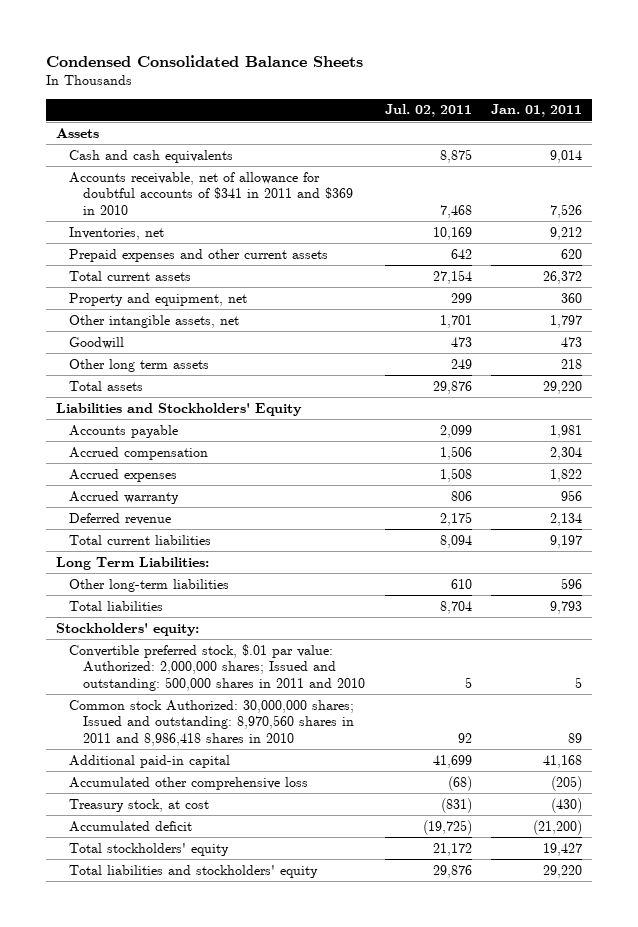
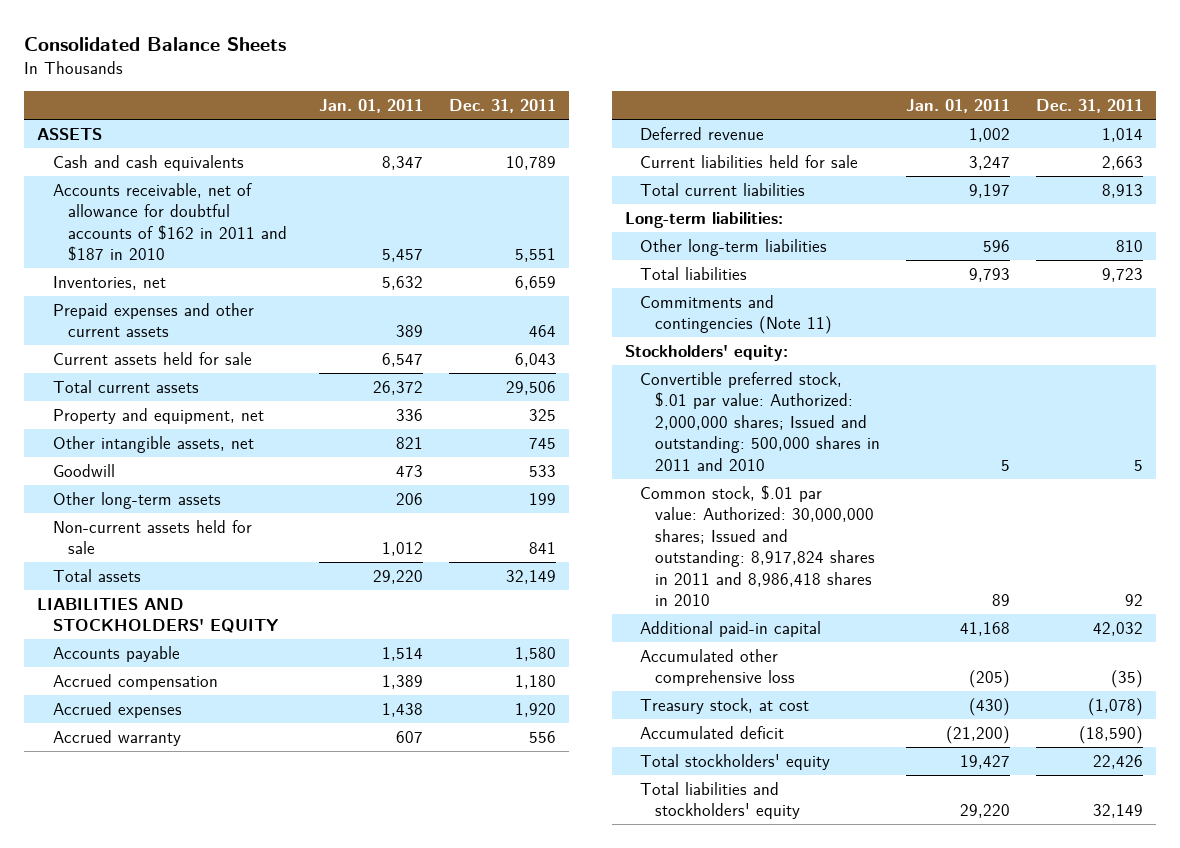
- Condensed Consolidated Balance Sheets
+ Consolidated Balance Sheets
- | Jul. 02, 2011 | Jan. 01, 2011
+ | Jan. 01, 2011 | Dec. 31, 2011
- Assets
- Cash and cash equivalents | 8,875 | 9,014
- Accounts receivable, net of allowance for doubtful accounts of $341 in 2011 and $369 in 2010 | 7,468 | 7,526
- Inventories, net | 10,169 | 9,212
- Prepaid expenses and other current assets | 642 | 620
+ ASSETS
+ Cash and cash equivalents | 8,347 | 10,789
+ Accounts receivable, net of allowance for doubtful accounts of $162 in 2011 and $187 in 2010 | 5,457 | 5,551
+ Inventories, net | 5,632 | 6,659
+ Prepaid expenses and other current assets | 389 | 464
+ Current assets held for sale | 6,547 | 6,043
- Property and equipment, net | 299 | 360
- Other intangible assets, net | 1,701 | 1,797
+ Property and equipment, net | 336 | 325
+ Other intangible assets, net | 821 | 745
- Other long term assets | 249 | 218
+ Other long-term assets | 206 | 199
+ Non-current assets held for sale | 1,012 | 841
- Liabilities and Stockholders' Equity
- Accounts payable | 2,099 | 1,981
- Accrued compensation | 1,506 | 2,304
- Accrued expenses | 1,508 | 1,822
- Accrued warranty | 806 | 956
- Deferred revenue | 2,175 | 2,134
+ LIABILITIES AND STOCKHOLDERS' EQUITY
+ Accounts payable | 1,514 | 1,580
+ Accrued compensation | 1,389 | 1,180
+ Accrued expenses | 1,438 | 1,920
+ Accrued warranty | 607 | 556
+ Deferred revenue | 1,002 | 1,014
+ Current liabilities held for sale | 3,247 | 2,663
- Long Term Liabilities:
+ Long-term liabilities:
+ Commitments and contingencies (Note 11)
- Common stock Authorized: 30,000,000 shares; Issued and outstanding: 8,970,560 shares in 2011 and 8,986,418 shares in 2010 | 92 | 89
+ Common stock, $.01 par value: Authorized: 30,000,000 shares; Issued and outstanding: 8,917,824 shares in 2011 and 8,986,418 shares in 2010 | 89 | 92

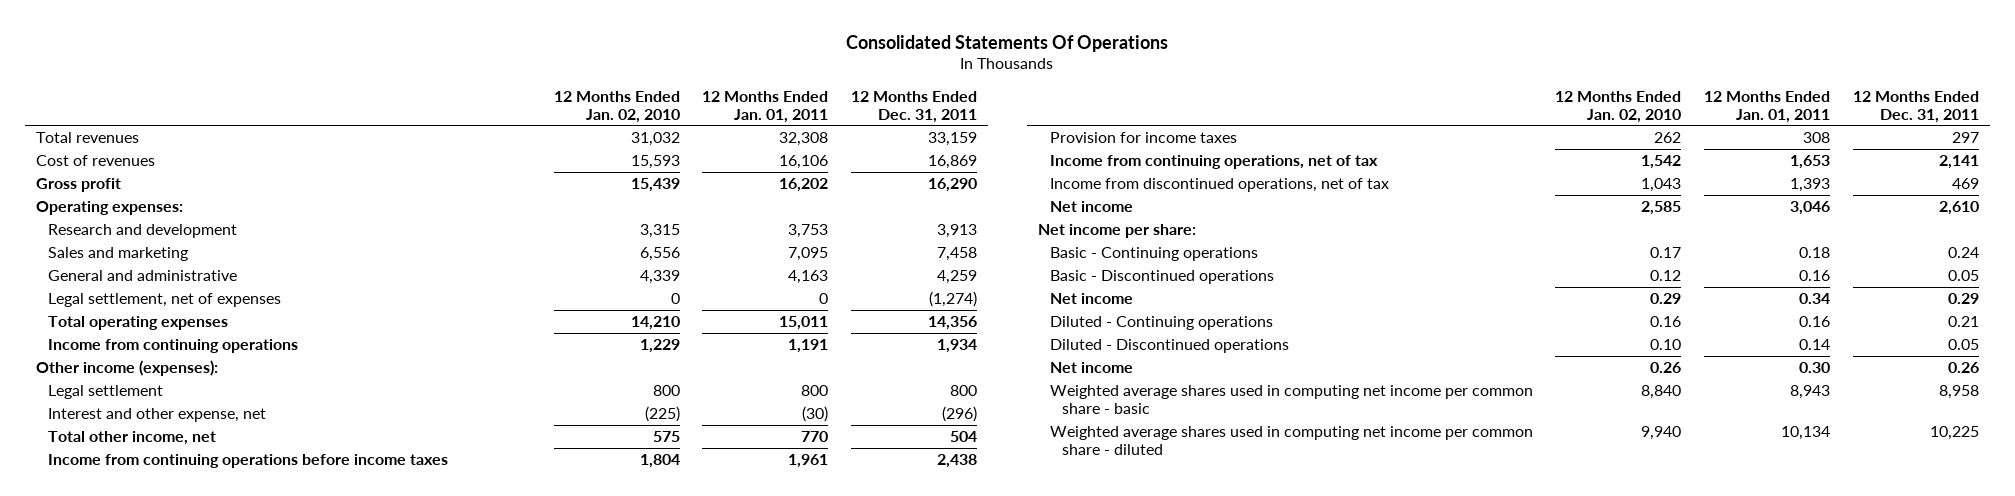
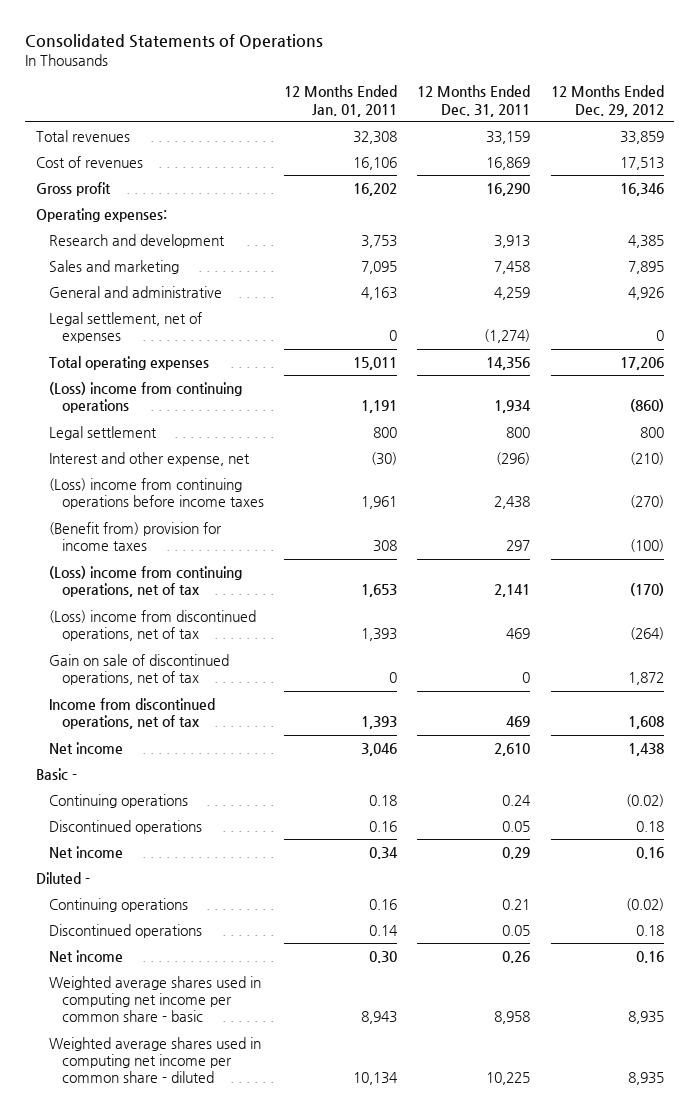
- Consolidated Statements Of Operations
+ Consolidated Statements of Operations
- | 12 Months Ended Jan. 02, 2010 | 12 Months Ended Jan. 01, 2011 | 12 Months Ended Dec. 31, 2011
+ | 12 Months Ended Jan. 01, 2011 | 12 Months Ended Dec. 31, 2011 | 12 Months Ended Dec. 29, 2012
- Income from continuing operations | 1,229 | 1,191 | 1,934
- Other income (expenses):
+ (Loss) income from continuing operations | 1,191 | 1,934 | (860)
- Total other income, net | 575 | 770 | 504
- Income from continuing operations before income taxes | 1,804 | 1,961 | 2,438
- Provision for income taxes | 262 | 308 | 297
- Income from continuing operations, net of tax | 1,542 | 1,653 | 2,141
+ (Loss) income from continuing operations before income taxes | 1,961 | 2,438 | (270)
+ (Benefit from) provision for income taxes | 308 | 297 | (100)
+ (Loss) income from continuing operations, net of tax | 1,653 | 2,141 | (170)
+ (Loss) income from discontinued operations, net of tax | 1,393 | 469 | (264)
+ Gain on sale of discontinued operations, net of tax | 0 | 0 | 1,872
- Net income per share:
- Basic - Continuing operations | 0.17 | 0.18 | 0.24
- Basic - Discontinued operations | 0.12 | 0.16 | 0.05
+ Basic -
+ Continuing operations | 0.18 | 0.24 | (0.02)
+ Discontinued operations | 0.16 | 0.05 | 0.18
- Diluted - Continuing operations | 0.16 | 0.16 | 0.21
- Diluted - Discontinued operations | 0.10 | 0.14 | 0.05
+ Diluted -
+ Continuing operations | 0.16 | 0.21 | (0.02)
+ Discontinued operations | 0.14 | 0.05 | 0.18

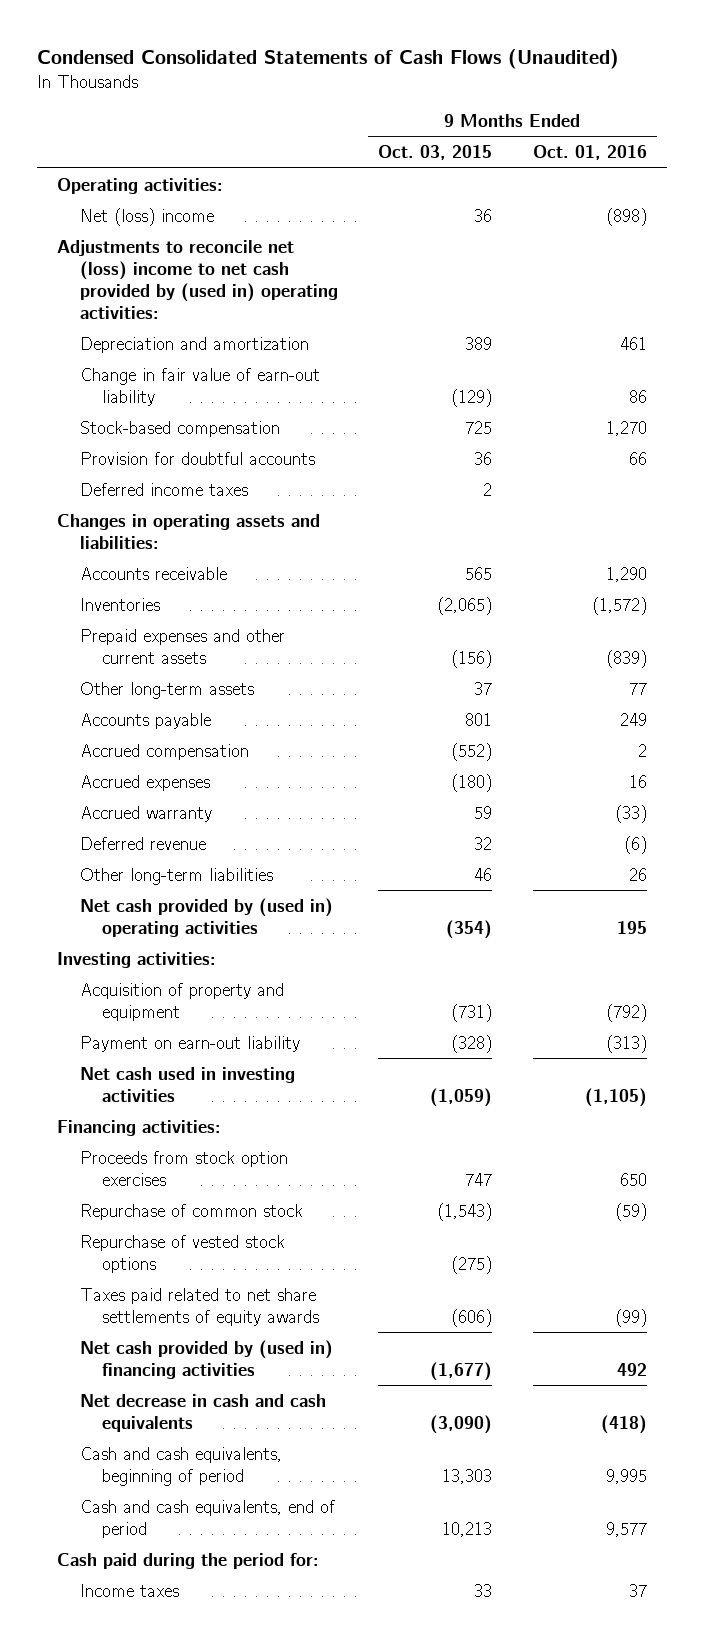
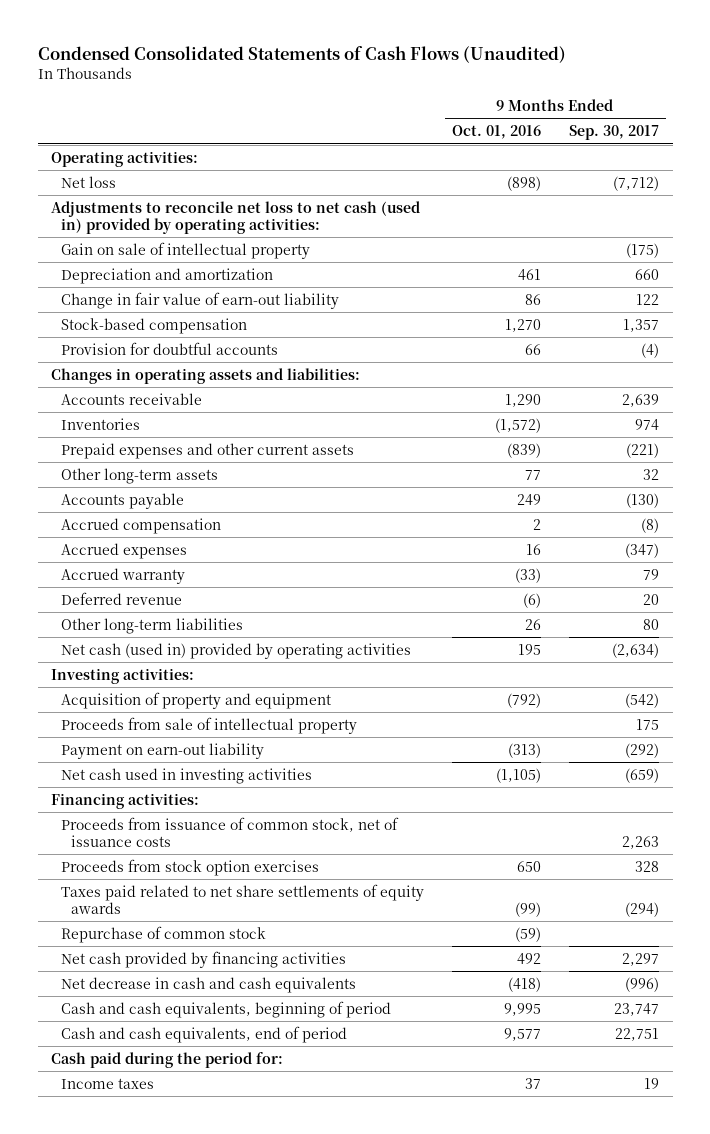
- | 9 Months Ended Oct. 03, 2015 | 9 Months Ended Oct. 01, 2016
+ | 9 Months Ended Oct. 01, 2016 | 9 Months Ended Sep. 30, 2017
- Net (loss) income | 36 | (898)
- Adjustments to reconcile net (loss) income to net cash provided by (used in) operating activities:
+ Net loss | (898) | (7,712)
+ Adjustments to reconcile net loss to net cash (used in) provided by operating activities:
+ Gain on sale of intellectual property | | (175)
- Deferred income taxes | 2 |
- Net cash provided by (used in) operating activities | (354) | 195
+ Net cash (used in) provided by operating activities | 195 | (2,634)
+ Proceeds from sale of intellectual property | | 175
+ Proceeds from issuance of common stock, net of issuance costs | | 2,263
- Repurchase of vested stock options | (275) |
- Net cash provided by (used in) financing activities | (1,677) | 492
moved down: Repurchase of common stock | (59) |
+ Net cash provided by financing activities | 492 | 2,297

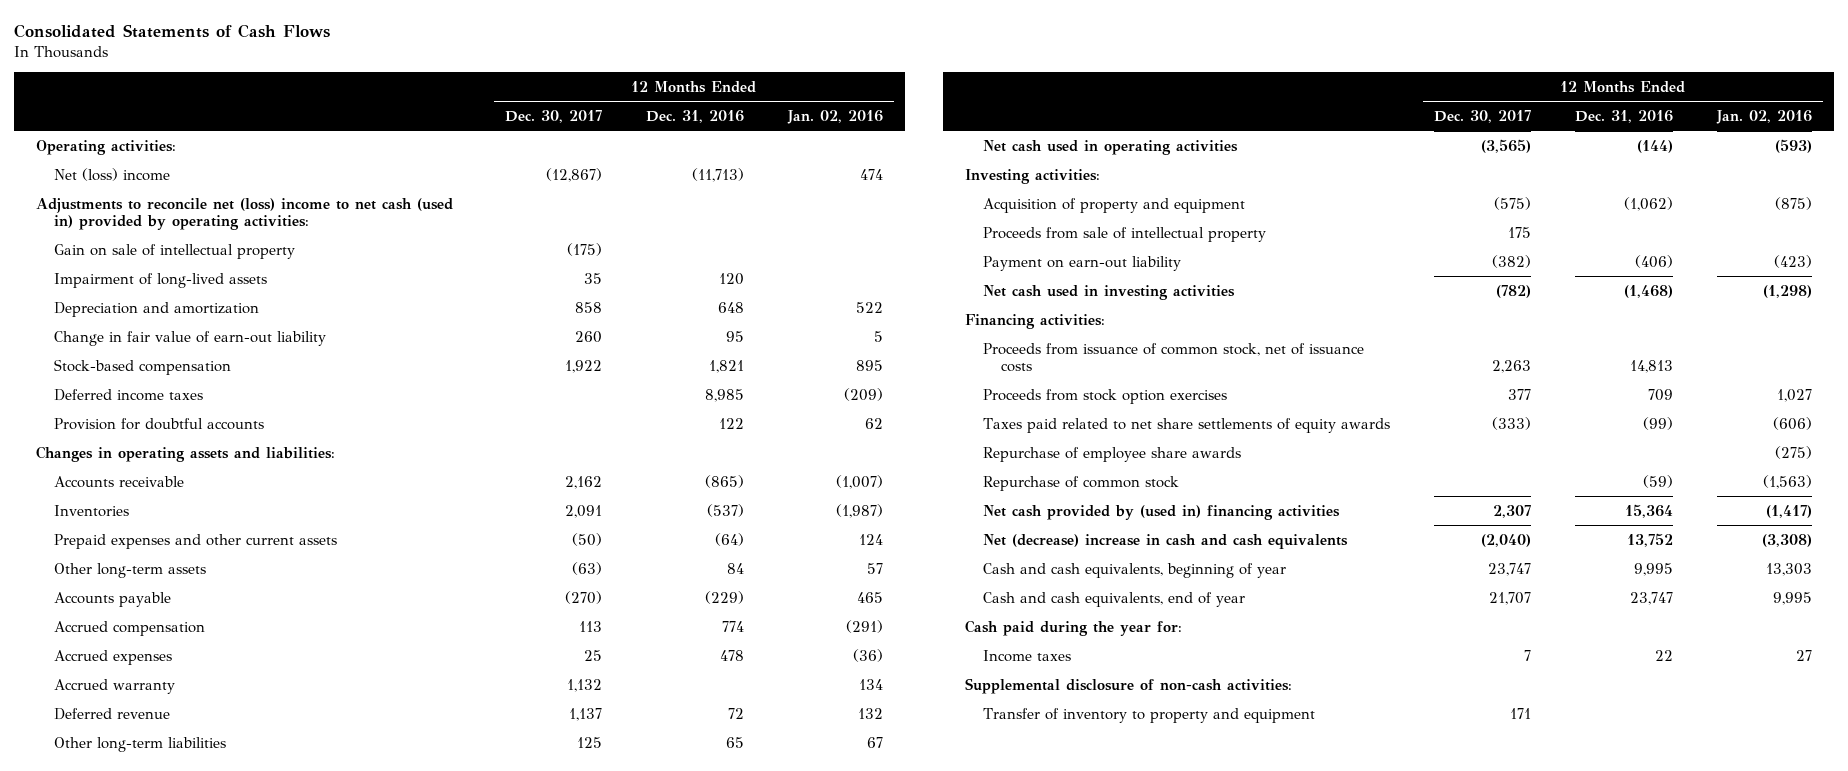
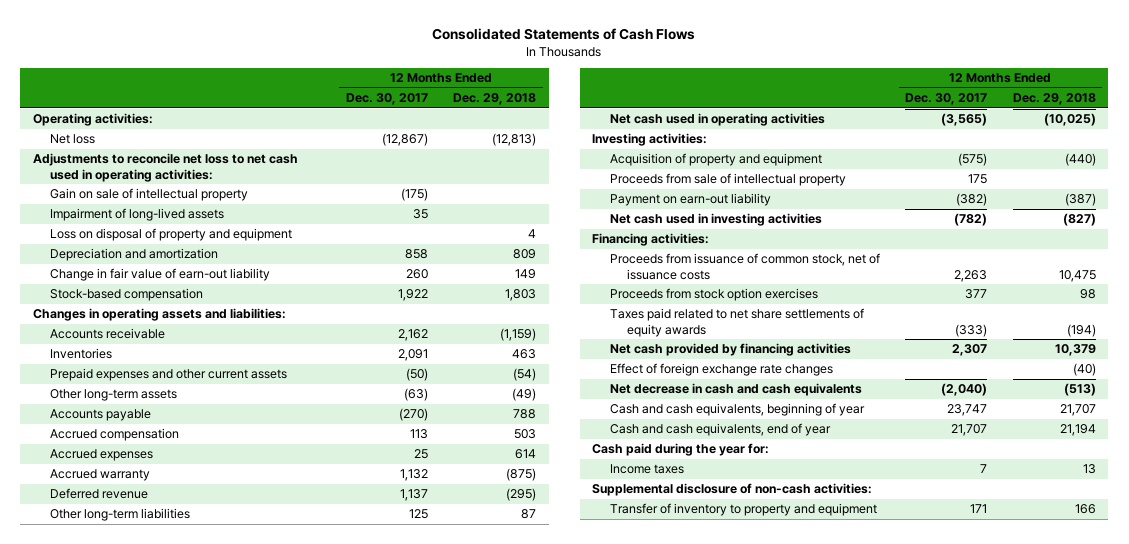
- | 12 Months Ended Dec. 30, 2017 | 12 Months Ended Dec. 31, 2016 | 12 Months Ended Jan. 02, 2016
+ | 12 Months Ended Dec. 30, 2017 | 12 Months Ended Dec. 29, 2018
- Net (loss) income | (12,867) | (11,713) | 474
- Adjustments to reconcile net (loss) income to net cash (used in) provided by operating activities:
+ Net loss | (12,867) | (12,813)
+ Adjustments to reconcile net loss to net cash used in operating activities:
+ Loss on disposal of property and equipment | | 4
- Deferred income taxes | | 8,985 | (209)
- Provision for doubtful accounts | | 122 | 62
- Repurchase of employee share awards | | | (275)
- Repurchase of common stock | | (59) | (1,563)
- Net cash provided by (used in) financing activities | 2,307 | 15,364 | (1,417)
- Net (decrease) increase in cash and cash equivalents | (2,040) | 13,752 | (3,308)
+ Net cash provided by financing activities | 2,307 | 10,379
+ Effect of foreign exchange rate changes | | (40)
+ Net decrease in cash and cash equivalents | (2,040) | (513)

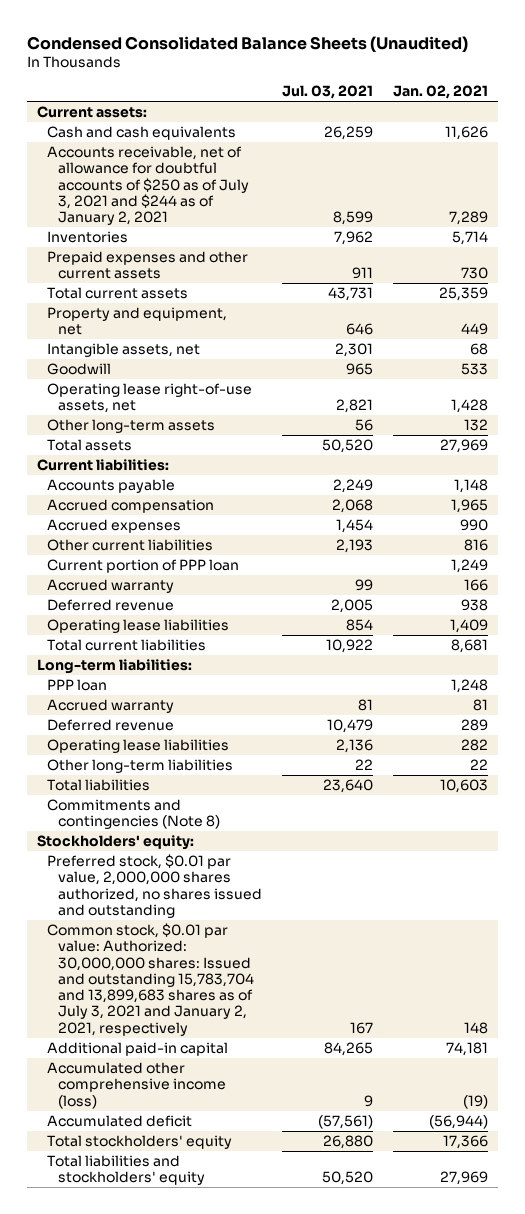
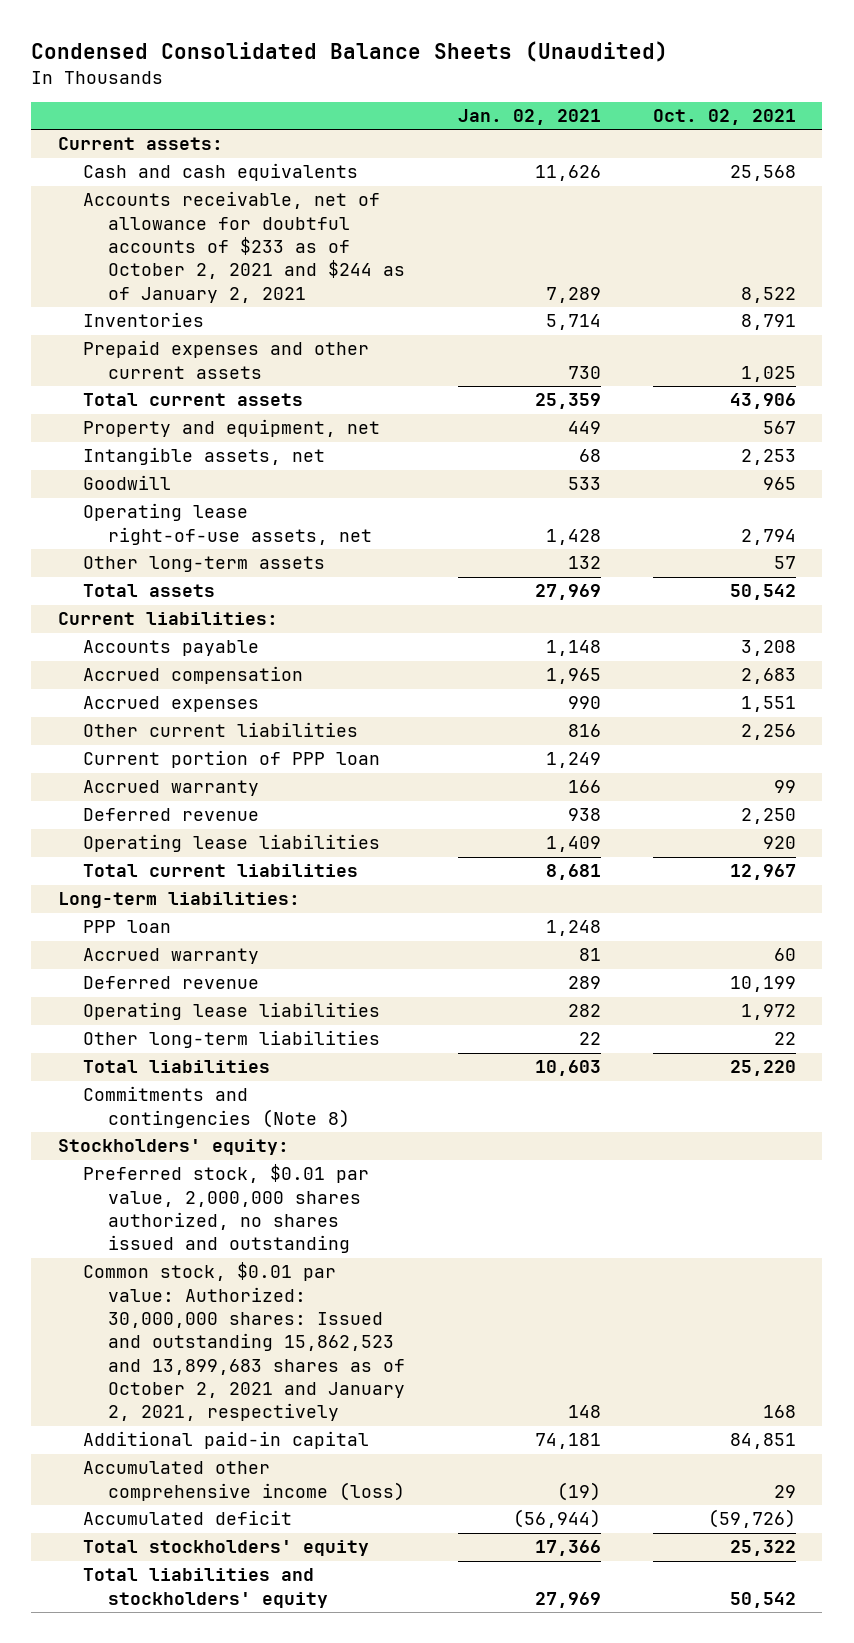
- | Jul. 03, 2021 | Jan. 02, 2021
+ | Jan. 02, 2021 | Oct. 02, 2021
- Accounts receivable, net of allowance for doubtful accounts of $250 as of July 3, 2021 and $244 as of January 2, 2021 | 8,599 | 7,289
+ Accounts receivable, net of allowance for doubtful accounts of $233 as of October 2, 2021 and $244 as of January 2, 2021 | 7,289 | 8,522
- Common stock, $0.01 par value: Authorized: 30,000,000 shares: Issued and outstanding 15,783,704 and 13,899,683 shares as of July 3, 2021 and January 2, 2021, respectively | 167 | 148
+ Common stock, $0.01 par value: Authorized: 30,000,000 shares: Issued and outstanding 15,862,523 and 13,899,683 shares as of October 2, 2021 and January 2, 2021, respectively | 148 | 168

